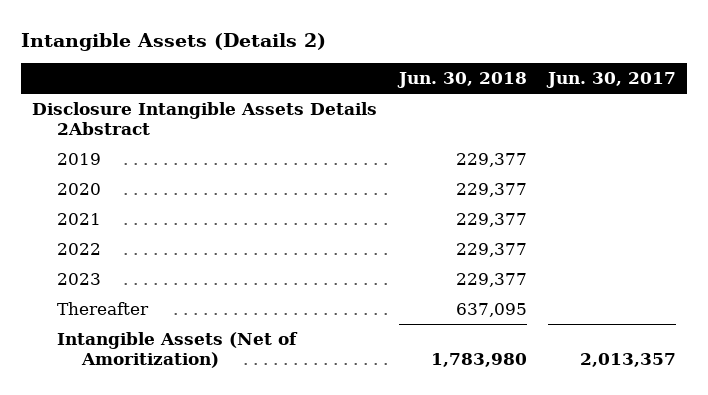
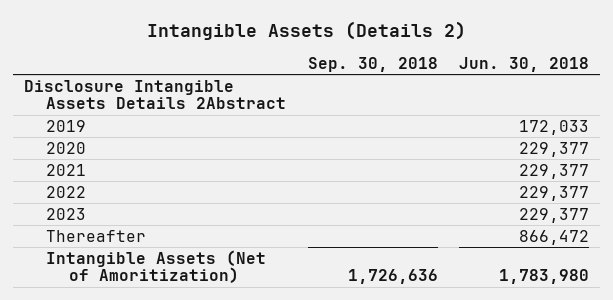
- | Jun. 30, 2018 | Jun. 30, 2017
+ | Sep. 30, 2018 | Jun. 30, 2018
- 2019 | 229,377 |
+ 2019 | | 172,033
- Thereafter | 637,095 |
+ Thereafter | | 866,472

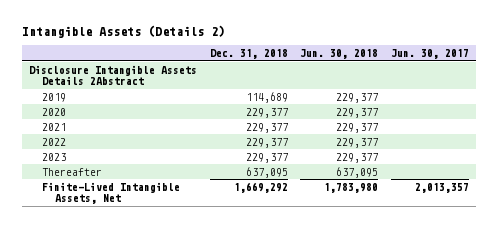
- | Sep. 30, 2018 | Jun. 30, 2018
+ | Dec. 31, 2018 | Jun. 30, 2018 | Jun. 30, 2017
- 2019 | | 172,033
+ 2019 | 114,689 | 229,377 |
- Thereafter | | 866,472
- Intangible Assets (Net of Amoritization) | 1,726,636 | 1,783,980
+ Thereafter | 637,095 | 637,095 |
+ Finite-Lived Intangible Assets, Net | 1,669,292 | 1,783,980 | 2,013,357

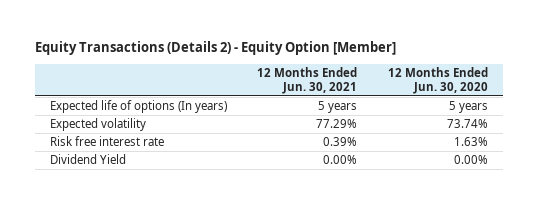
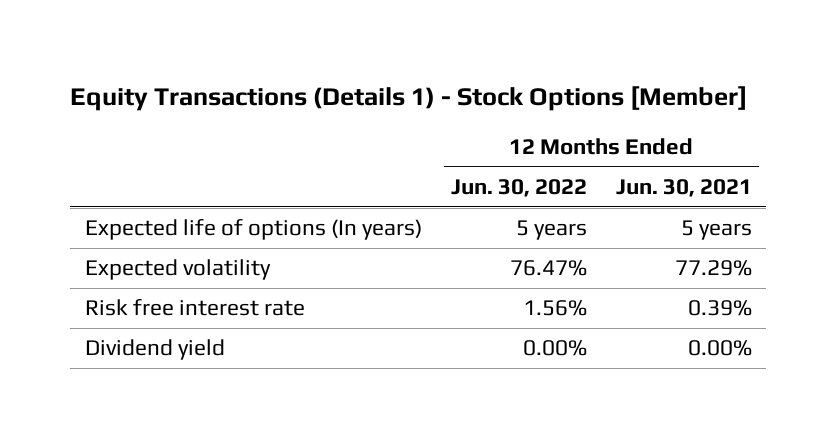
- Equity Transactions (Details 2) - Equity Option [Member]
+ Equity Transactions (Details 1) - Stock Options [Member]
- | 12 Months Ended Jun. 30, 2021 | 12 Months Ended Jun. 30, 2020
+ | 12 Months Ended Jun. 30, 2022 | 12 Months Ended Jun. 30, 2021
- Dividend Yield | 0.00% | 0.00%
+ Dividend yield | 0.00% | 0.00%

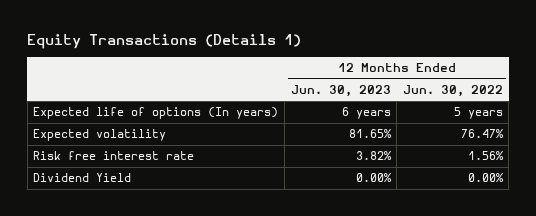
- Equity Transactions (Details 1) - Stock Options [Member]
+ Equity Transactions (Details 1)
- | 12 Months Ended Jun. 30, 2022 | 12 Months Ended Jun. 30, 2021
+ | 12 Months Ended Jun. 30, 2023 | 12 Months Ended Jun. 30, 2022
- Dividend yield | 0.00% | 0.00%
+ Dividend Yield | 0.00% | 0.00%

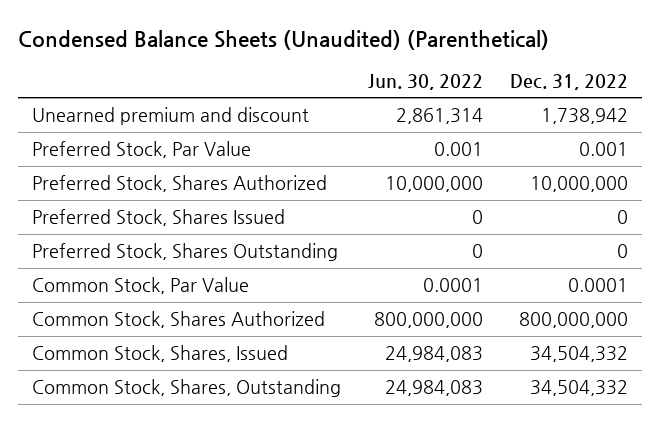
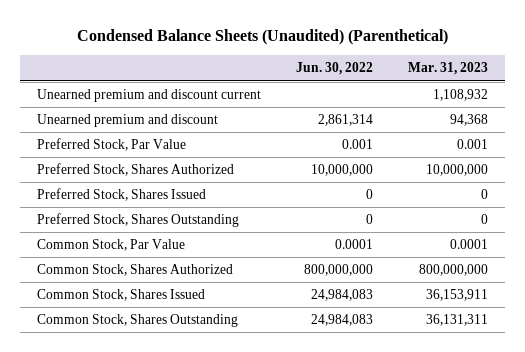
- | Jun. 30, 2022 | Dec. 31, 2022
+ | Jun. 30, 2022 | Mar. 31, 2023
+ Unearned premium and discount current | | 1,108,932
- Common Stock, Shares, Issued | 24,984,083 | 34,504,332
- Common Stock, Shares, Outstanding | 24,984,083 | 34,504,332
+ Common Stock, Shares Issued | 24,984,083 | 36,153,911
+ Common Stock, Shares Outstanding | 24,984,083 | 36,131,311

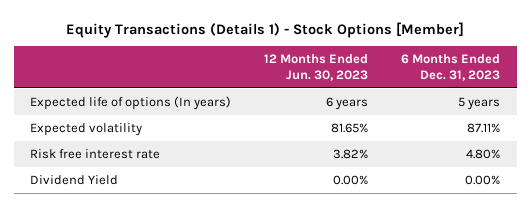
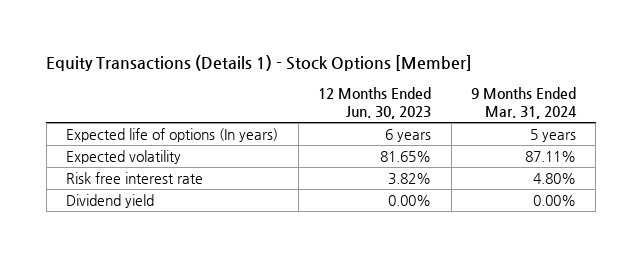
- | 12 Months Ended Jun. 30, 2023 | 6 Months Ended Dec. 31, 2023
+ | 12 Months Ended Jun. 30, 2023 | 9 Months Ended Mar. 31, 2024
- Dividend Yield | 0.00% | 0.00%
+ Dividend yield | 0.00% | 0.00%

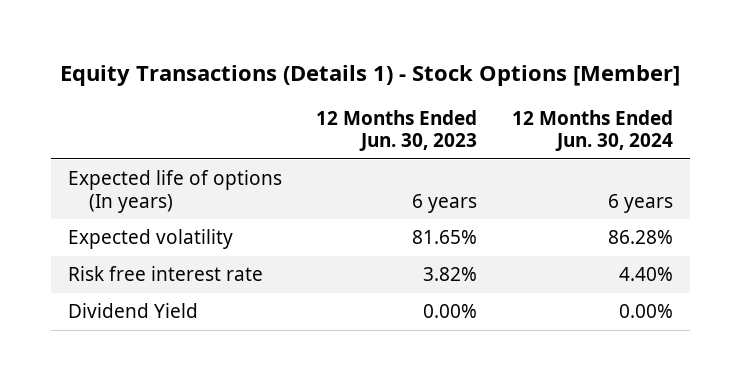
- | 12 Months Ended Jun. 30, 2023 | 9 Months Ended Mar. 31, 2024
+ | 12 Months Ended Jun. 30, 2023 | 12 Months Ended Jun. 30, 2024
- Dividend yield | 0.00% | 0.00%
+ Dividend Yield | 0.00% | 0.00%

